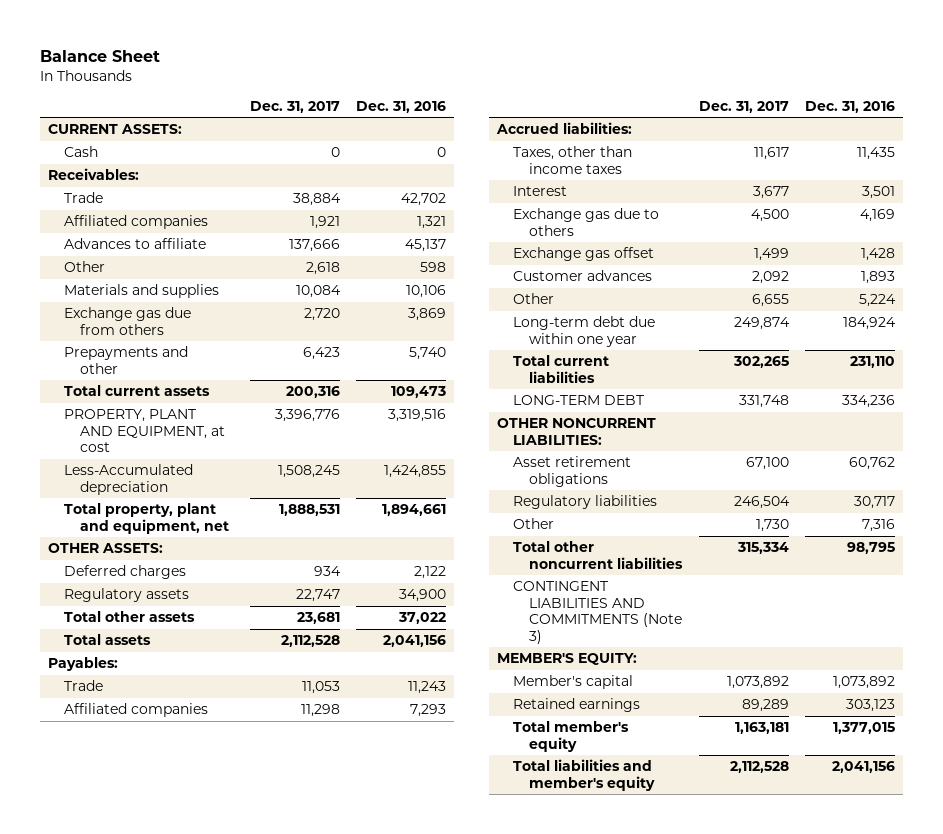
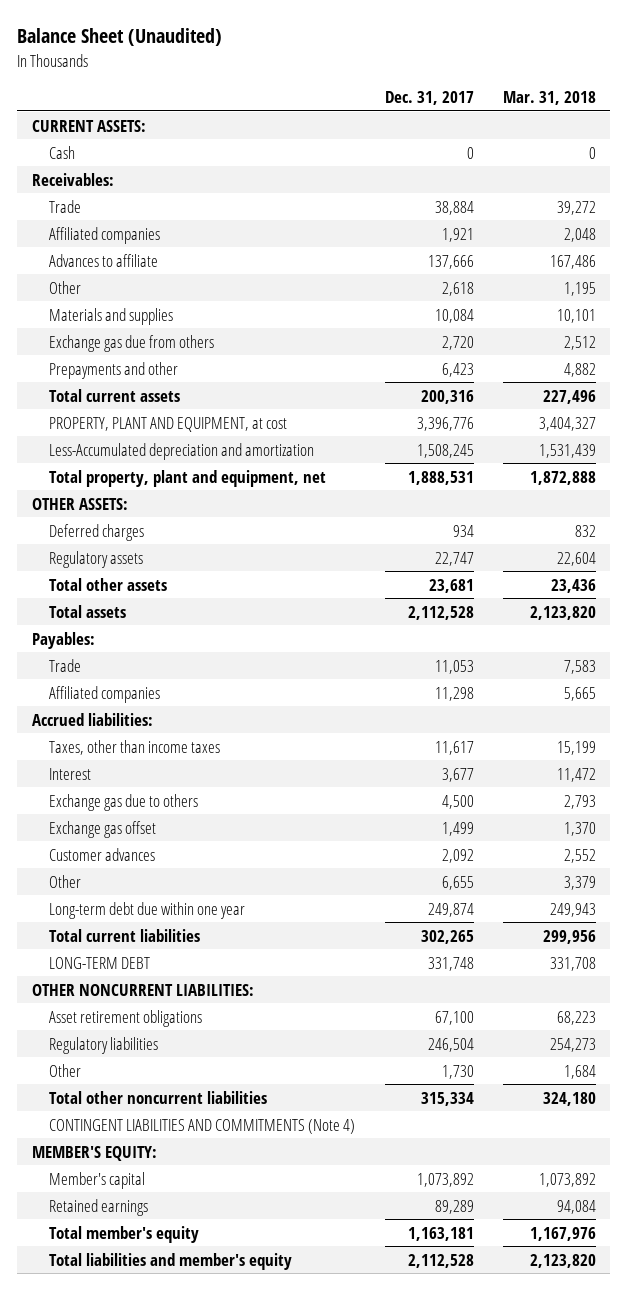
- Balance Sheet
+ Balance Sheet (Unaudited)
- | Dec. 31, 2017 | Dec. 31, 2016
+ | Dec. 31, 2017 | Mar. 31, 2018
- Less-Accumulated depreciation | 1,508,245 | 1,424,855
+ Less-Accumulated depreciation and amortization | 1,508,245 | 1,531,439
- CONTINGENT LIABILITIES AND COMMITMENTS (Note 3)
+ CONTINGENT LIABILITIES AND COMMITMENTS (Note 4)

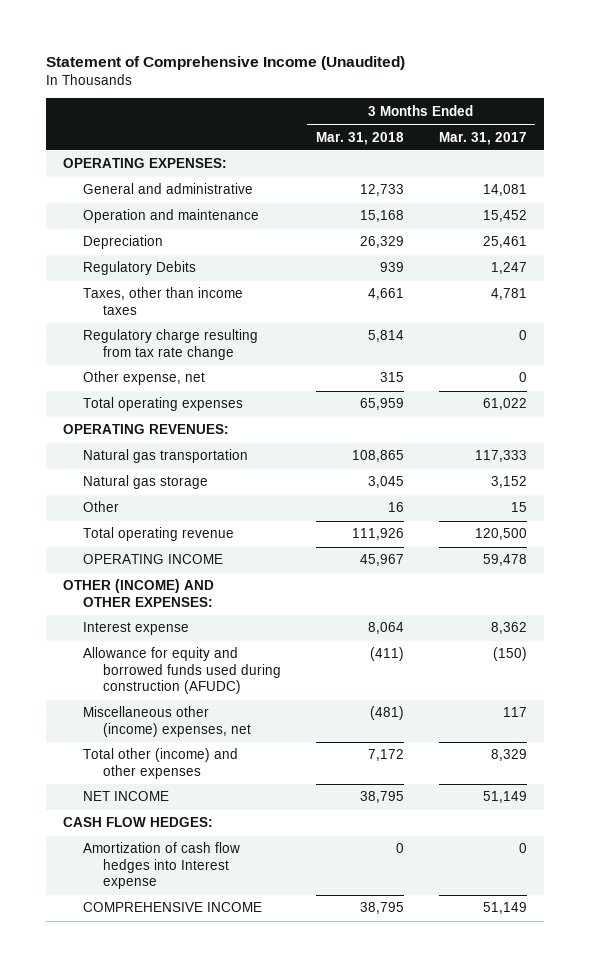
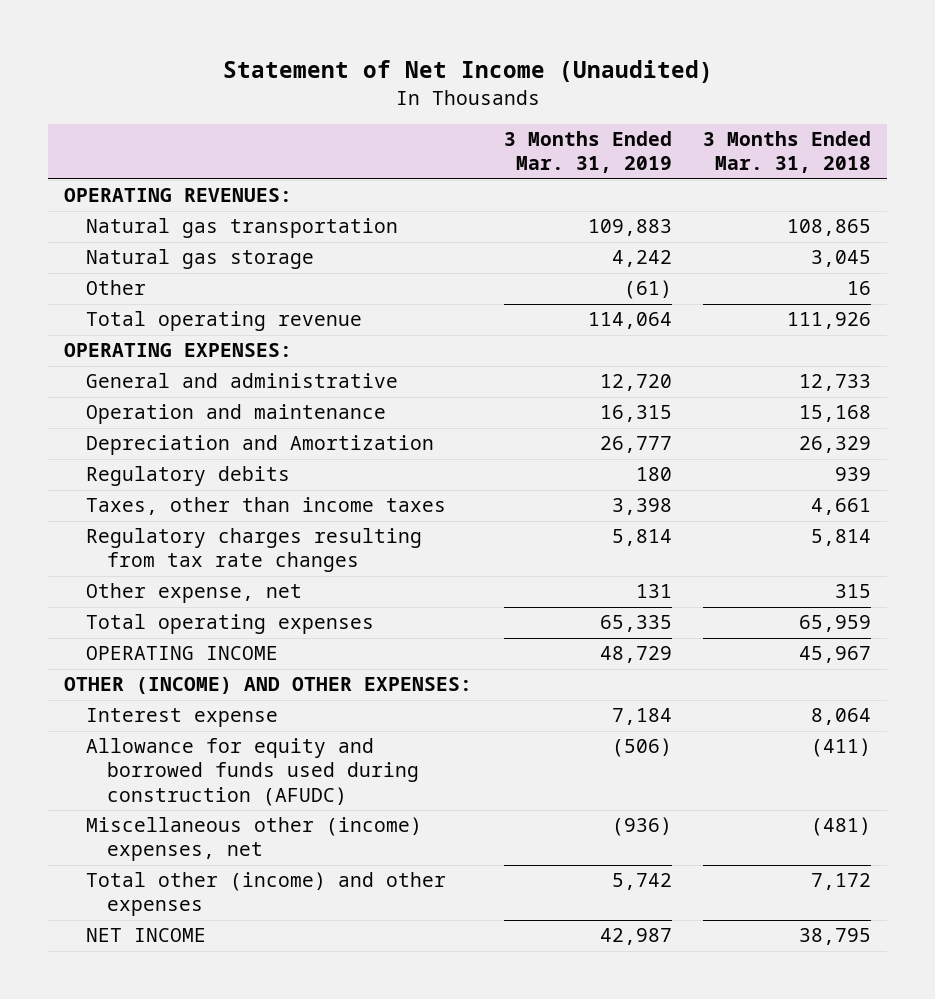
- Statement of Comprehensive Income (Unaudited)
+ Statement of Net Income (Unaudited)
- | 3 Months Ended Mar. 31, 2018 | 3 Months Ended Mar. 31, 2017
+ | 3 Months Ended Mar. 31, 2019 | 3 Months Ended Mar. 31, 2018
moved up: OPERATING REVENUES:
moved up: Natural gas transportation | 109,883 | 108,865
moved up: Natural gas storage | 4,242 | 3,045
moved up: Other | (61) | 16
moved up: Total operating revenue | 114,064 | 111,926
- Depreciation | 26,329 | 25,461
- Regulatory Debits | 939 | 1,247
+ Depreciation and Amortization | 26,777 | 26,329
+ Regulatory debits | 180 | 939
- Regulatory charge resulting from tax rate change | 5,814 | 0
+ Regulatory charges resulting from tax rate changes | 5,814 | 5,814
- CASH FLOW HEDGES:
- Amortization of cash flow hedges into Interest expense | 0 | 0
- COMPREHENSIVE INCOME | 38,795 | 51,149

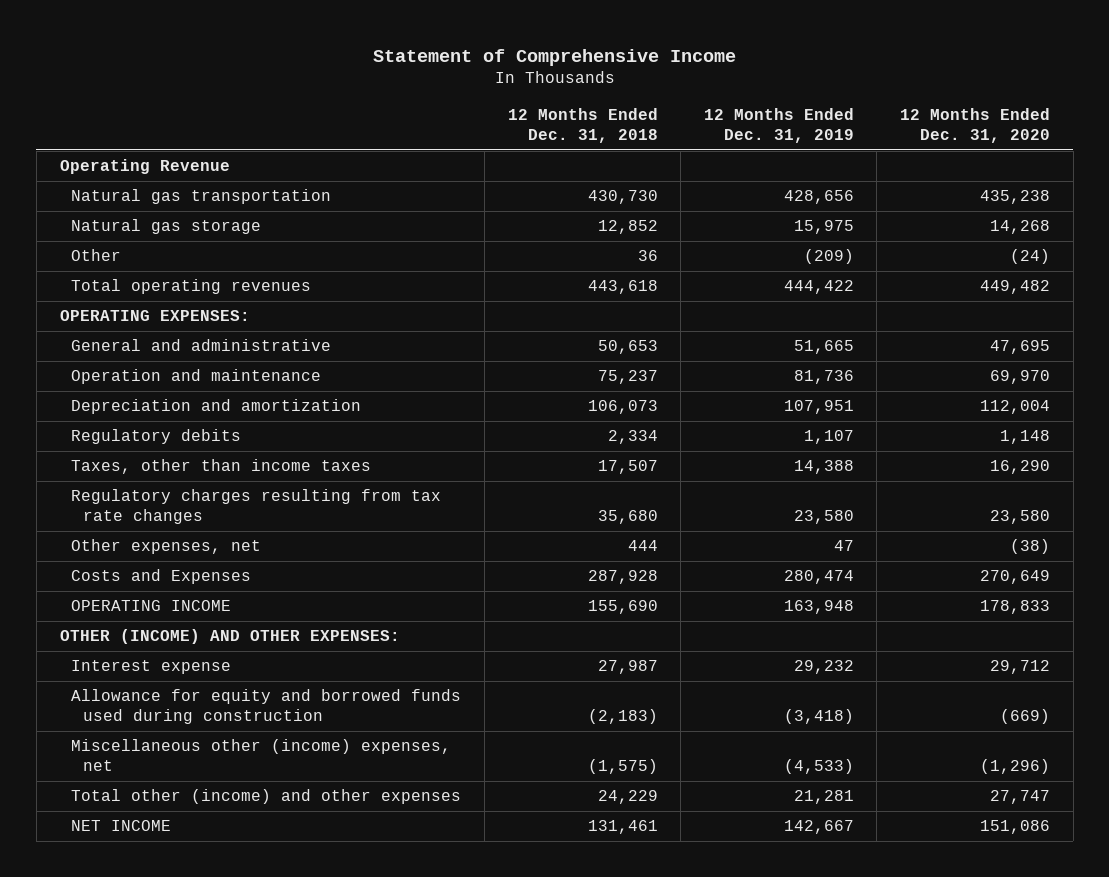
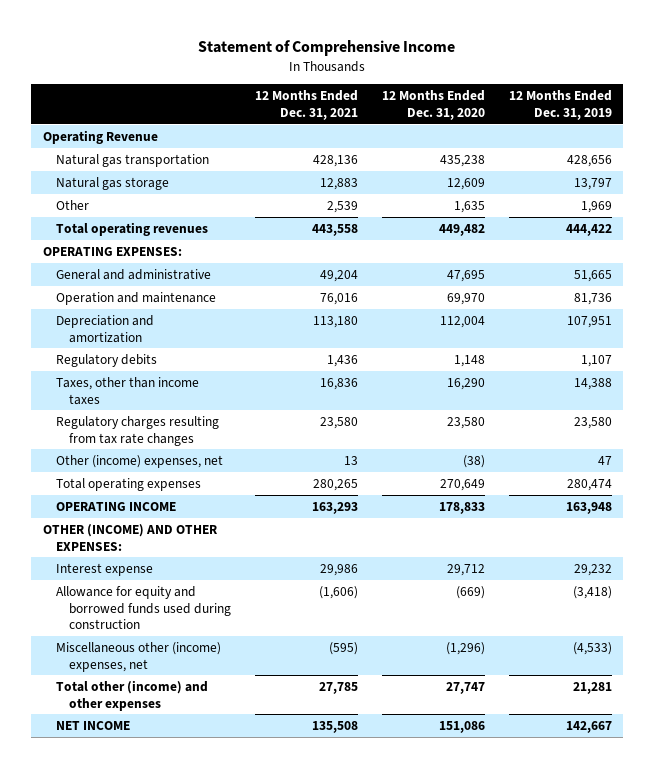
- | 12 Months Ended Dec. 31, 2018 | 12 Months Ended Dec. 31, 2019 | 12 Months Ended Dec. 31, 2020
+ | 12 Months Ended Dec. 31, 2021 | 12 Months Ended Dec. 31, 2020 | 12 Months Ended Dec. 31, 2019
- Natural gas storage | 12,852 | 15,975 | 14,268
- Other | 36 | (209) | (24)
+ Natural gas storage | 12,883 | 12,609 | 13,797
+ Other | 2,539 | 1,635 | 1,969
- Other expenses, net | 444 | 47 | (38)
- Costs and Expenses | 287,928 | 280,474 | 270,649
+ Other (income) expenses, net | 13 | (38) | 47
+ Total operating expenses | 280,265 | 270,649 | 280,474

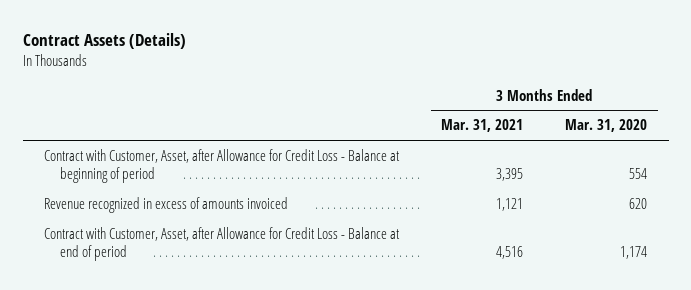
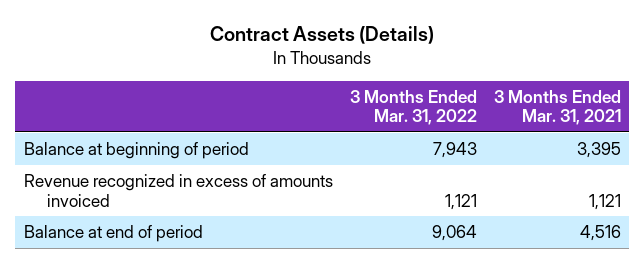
- | 3 Months Ended Mar. 31, 2021 | 3 Months Ended Mar. 31, 2020
+ | 3 Months Ended Mar. 31, 2022 | 3 Months Ended Mar. 31, 2021
- Contract with Customer, Asset, after Allowance for Credit Loss - Balance at beginning of period | 3,395 | 554
+ Balance at beginning of period | 7,943 | 3,395
- Contract with Customer, Asset, after Allowance for Credit Loss - Balance at end of period | 4,516 | 1,174
+ Balance at end of period | 9,064 | 4,516

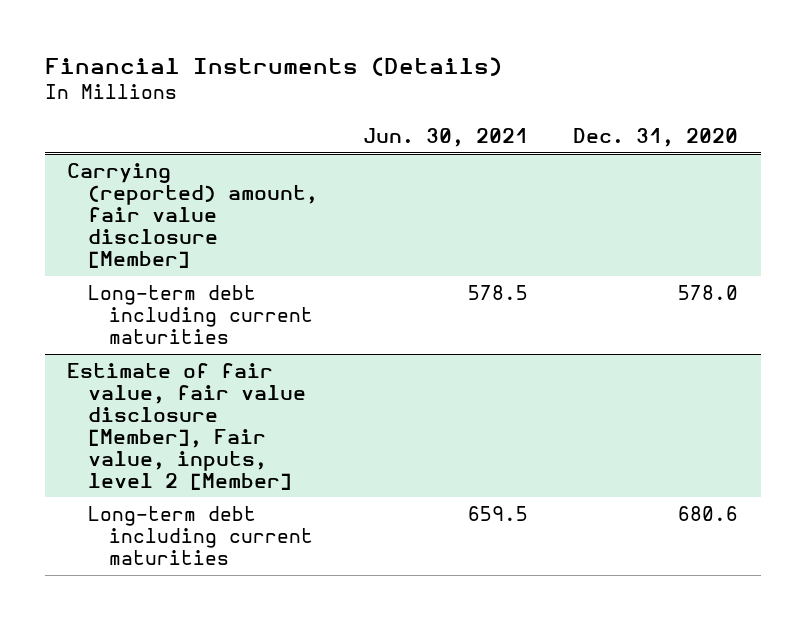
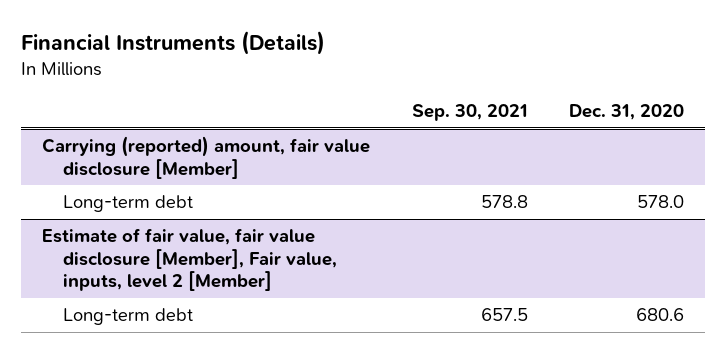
- | Jun. 30, 2021 | Dec. 31, 2020
+ | Sep. 30, 2021 | Dec. 31, 2020
@ Carrying (reported) amount, fair value disclosure [Member]
- Long-term debt including current maturities | 578.5 | 578.0
+ Long-term debt | 578.8 | 578.0
@ Estimate of fair value, fair value disclosure [Member], Fair value, inputs, level 2 [Member]
- Long-term debt including current maturities | 659.5 | 680.6
+ Long-term debt | 657.5 | 680.6

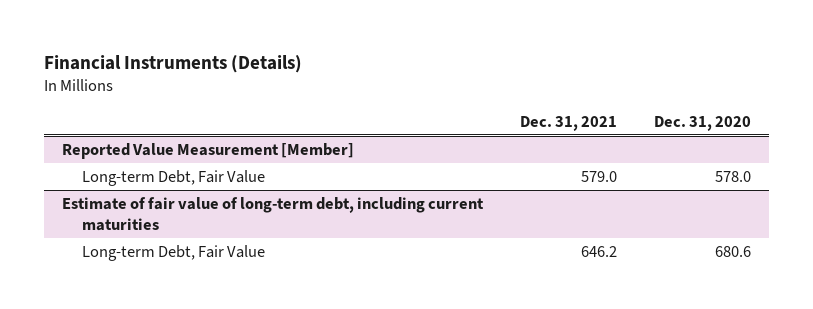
- | Sep. 30, 2021 | Dec. 31, 2020
+ | Dec. 31, 2021 | Dec. 31, 2020
- Carrying (reported) amount, fair value disclosure [Member]
- Long-term debt | 578.8 | 578.0
- Estimate of fair value, fair value disclosure [Member], Fair value, inputs, level 2 [Member]
- Long-term debt | 657.5 | 680.6
+ Reported Value Measurement [Member]
+ Long-term Debt, Fair Value | 579.0 | 578.0
+ Estimate of fair value of long-term debt, including current maturities
+ Long-term Debt, Fair Value | 646.2 | 680.6

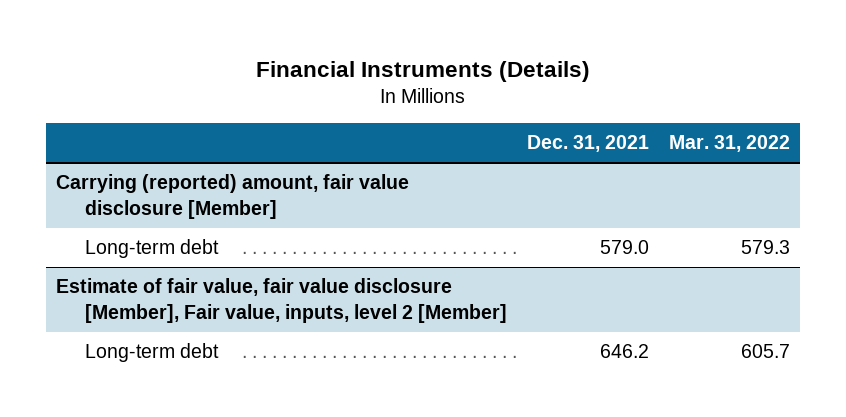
- | Dec. 31, 2021 | Dec. 31, 2020
+ | Dec. 31, 2021 | Mar. 31, 2022
- Reported Value Measurement [Member]
- Long-term Debt, Fair Value | 579.0 | 578.0
- Estimate of fair value of long-term debt, including current maturities
- Long-term Debt, Fair Value | 646.2 | 680.6
+ Carrying (reported) amount, fair value disclosure [Member]
+ Long-term debt | 579.0 | 579.3
+ Estimate of fair value, fair value disclosure [Member], Fair value, inputs, level 2 [Member]
+ Long-term debt | 646.2 | 605.7

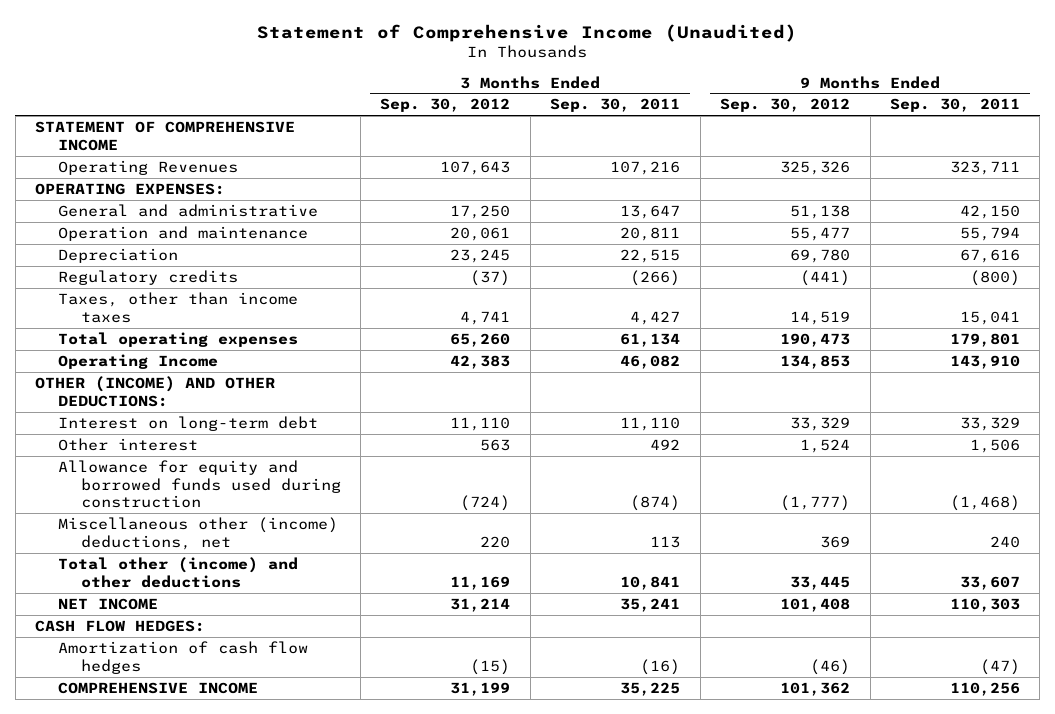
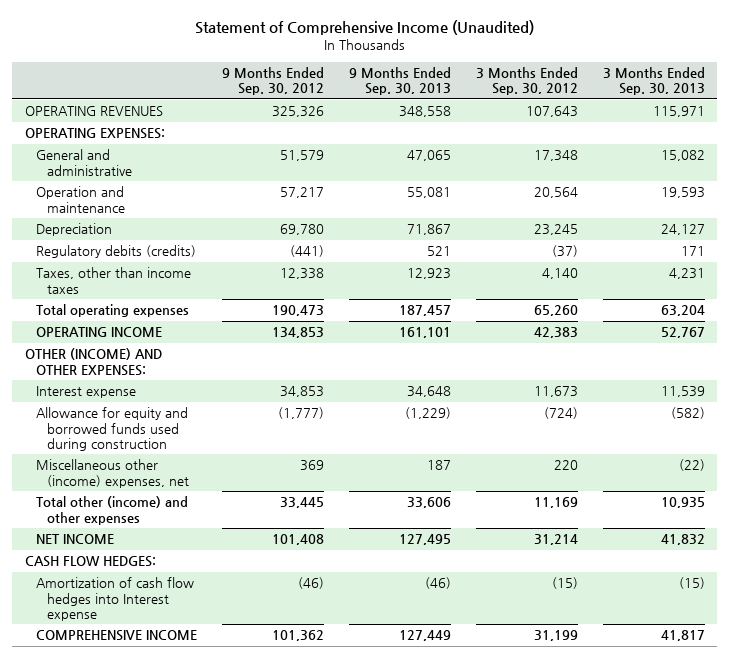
- | 3 Months Ended Sep. 30, 2012 | 3 Months Ended Sep. 30, 2011 | 9 Months Ended Sep. 30, 2012 | 9 Months Ended Sep. 30, 2011
+ | 9 Months Ended Sep. 30, 2012 | 9 Months Ended Sep. 30, 2013 | 3 Months Ended Sep. 30, 2012 | 3 Months Ended Sep. 30, 2013
- STATEMENT OF COMPREHENSIVE INCOME
- Operating Revenues | 107,643 | 107,216 | 325,326 | 323,711
+ OPERATING REVENUES | 325,326 | 348,558 | 107,643 | 115,971
- General and administrative | 17,250 | 13,647 | 51,138 | 42,150
- Operation and maintenance | 20,061 | 20,811 | 55,477 | 55,794
+ General and administrative | 51,579 | 47,065 | 17,348 | 15,082
+ Operation and maintenance | 57,217 | 55,081 | 20,564 | 19,593
- Regulatory credits | (37) | (266) | (441) | (800)
- Taxes, other than income taxes | 4,741 | 4,427 | 14,519 | 15,041
+ Regulatory debits (credits) | (441) | 521 | (37) | 171
+ Taxes, other than income taxes | 12,338 | 12,923 | 4,140 | 4,231
- Operating Income | 42,383 | 46,082 | 134,853 | 143,910
- OTHER (INCOME) AND OTHER DEDUCTIONS:
- Interest on long-term debt | 11,110 | 11,110 | 33,329 | 33,329
- Other interest | 563 | 492 | 1,524 | 1,506
+ OPERATING INCOME | 134,853 | 161,101 | 42,383 | 52,767
+ OTHER (INCOME) AND OTHER EXPENSES:
+ Interest expense | 34,853 | 34,648 | 11,673 | 11,539
- Miscellaneous other (income) deductions, net | 220 | 113 | 369 | 240
- Total other (income) and other deductions | 11,169 | 10,841 | 33,445 | 33,607
+ Miscellaneous other (income) expenses, net | 369 | 187 | 220 | (22)
+ Total other (income) and other expenses | 33,445 | 33,606 | 11,169 | 10,935
- Amortization of cash flow hedges | (15) | (16) | (46) | (47)
+ Amortization of cash flow hedges into Interest expense | (46) | (46) | (15) | (15)

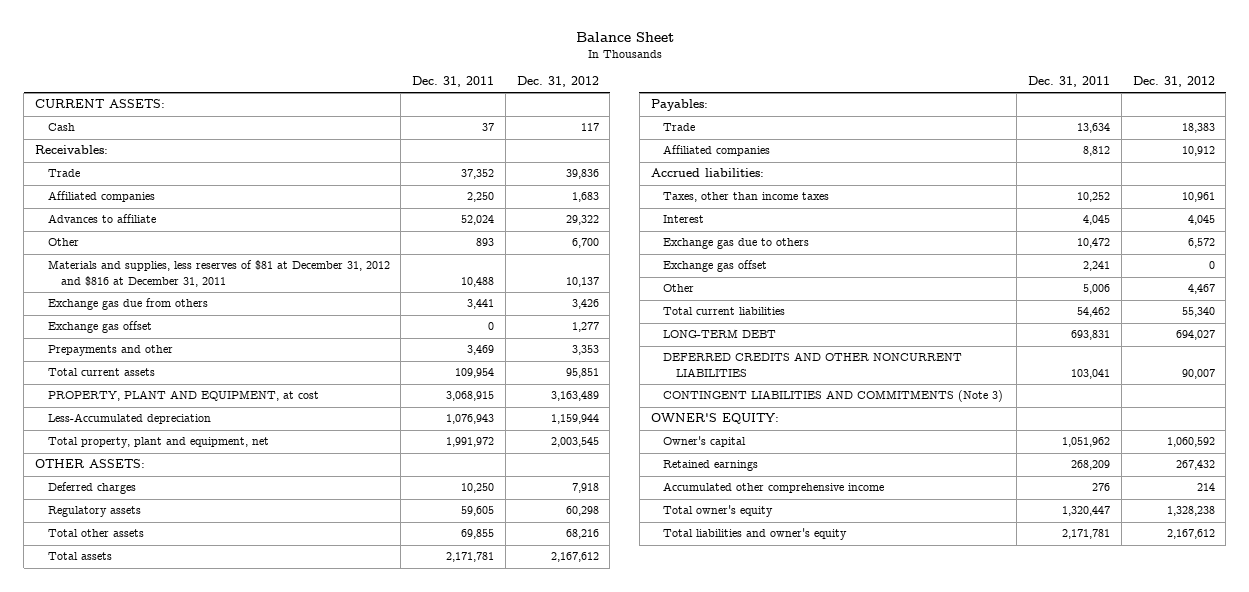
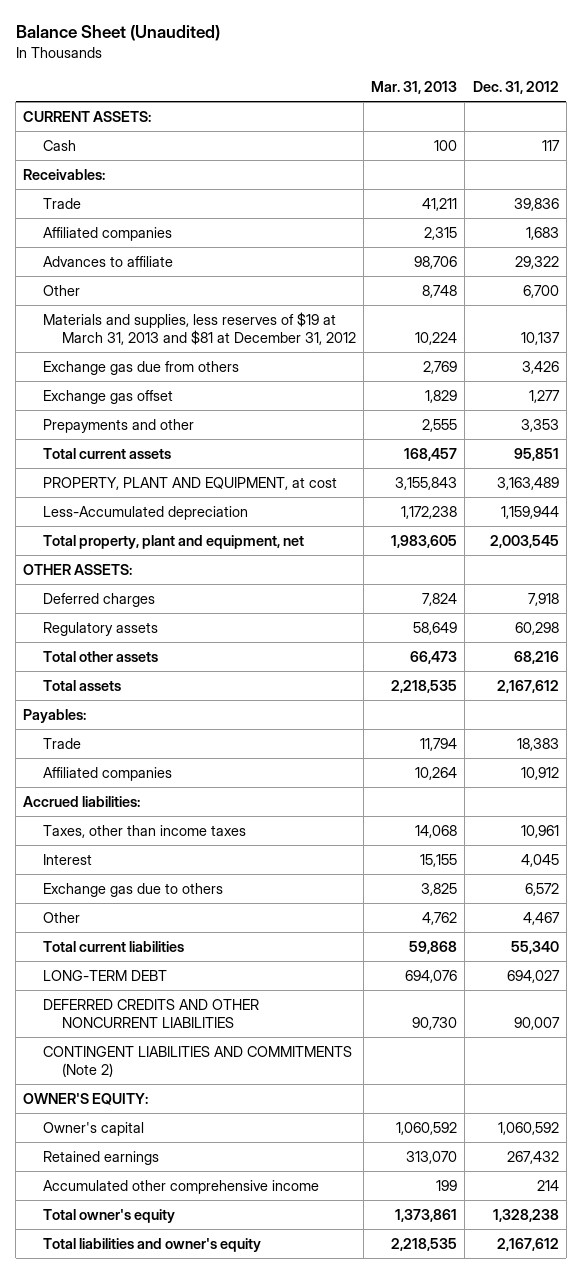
- Balance Sheet
+ Balance Sheet (Unaudited)
- | Dec. 31, 2011 | Dec. 31, 2012
+ | Mar. 31, 2013 | Dec. 31, 2012
- Materials and supplies, less reserves of $81 at December 31, 2012 and $816 at December 31, 2011 | 10,488 | 10,137
+ Materials and supplies, less reserves of $19 at March 31, 2013 and $81 at December 31, 2012 | 10,224 | 10,137
- Exchange gas offset | 2,241 | 0
- CONTINGENT LIABILITIES AND COMMITMENTS (Note 3)
+ CONTINGENT LIABILITIES AND COMMITMENTS (Note 2)

